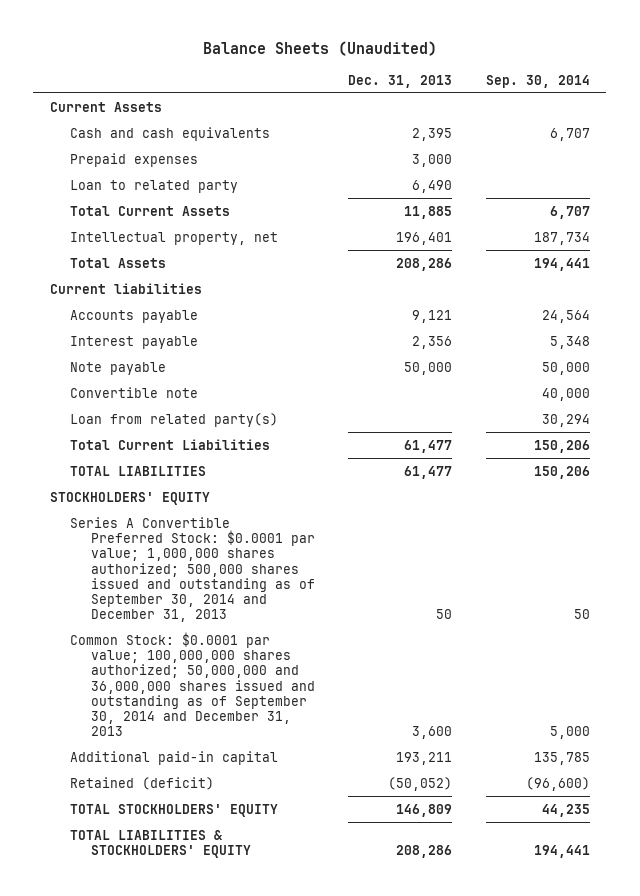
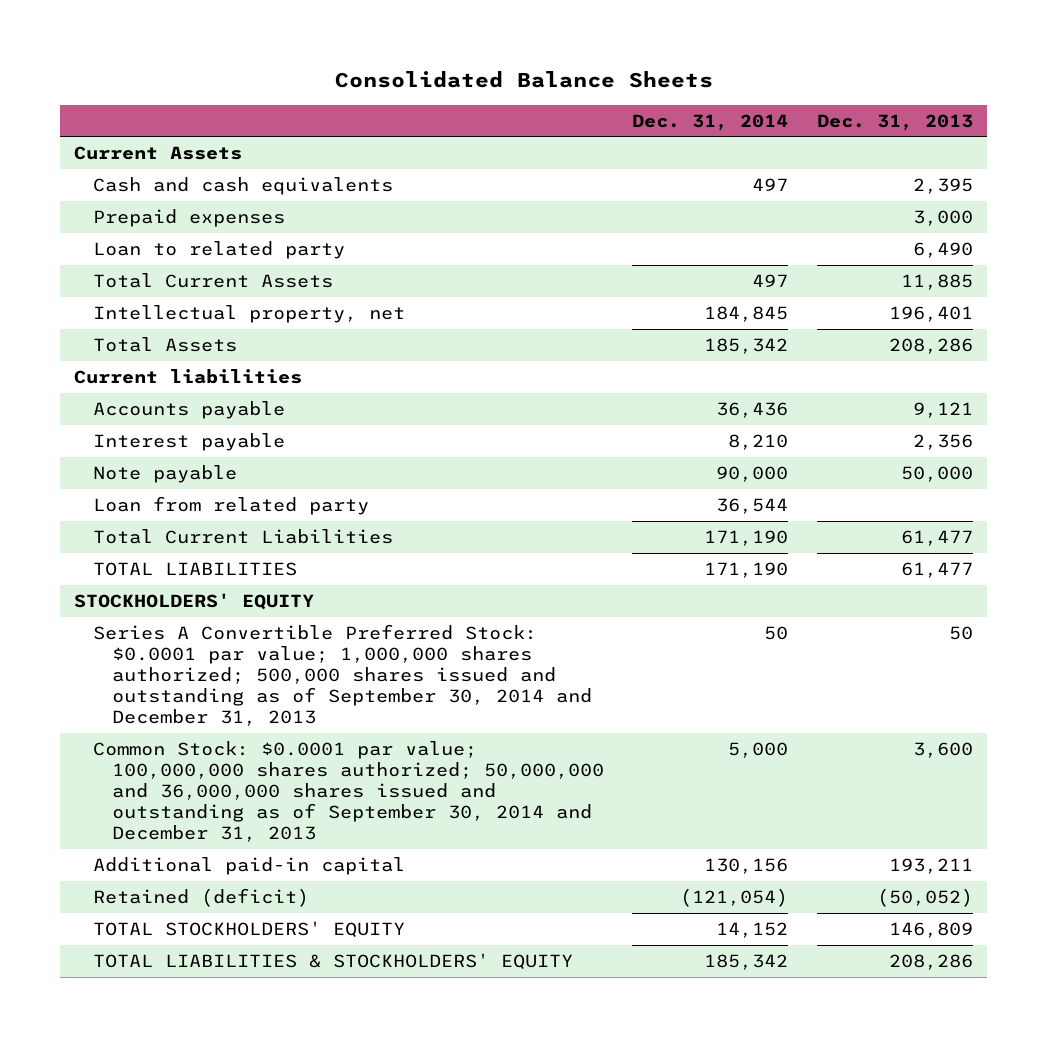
- Balance Sheets (Unaudited)
+ Consolidated Balance Sheets
- | Dec. 31, 2013 | Sep. 30, 2014
+ | Dec. 31, 2014 | Dec. 31, 2013
- Convertible note | | 40,000
- Loan from related party(s) | | 30,294
+ Loan from related party | 36,544 |

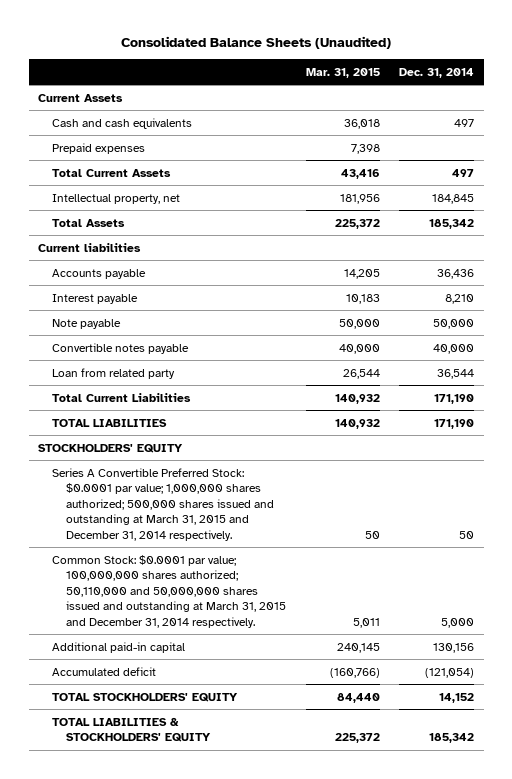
- Consolidated Balance Sheets
+ Consolidated Balance Sheets (Unaudited)
- | Dec. 31, 2014 | Dec. 31, 2013
+ | Mar. 31, 2015 | Dec. 31, 2014
- Loan to related party | | 6,490
- Note payable | 90,000 | 50,000
+ Note payable | 50,000 | 50,000
+ Convertible notes payable | 40,000 | 40,000
- Series A Convertible Preferred Stock: $0.0001 par value; 1,000,000 shares authorized; 500,000 shares issued and outstanding as of September 30, 2014 and December 31, 2013 | 50 | 50
- Common Stock: $0.0001 par value; 100,000,000 shares authorized; 50,000,000 and 36,000,000 shares issued and outstanding as of September 30, 2014 and December 31, 2013 | 5,000 | 3,600
+ Series A Convertible Preferred Stock: $0.0001 par value; 1,000,000 shares authorized; 500,000 shares issued and outstanding at March 31, 2015 and December 31, 2014 respectively. | 50 | 50
+ Common Stock: $0.0001 par value; 100,000,000 shares authorized; 50,110,000 and 50,000,000 shares issued and outstanding at March 31, 2015 and December 31, 2014 respectively. | 5,011 | 5,000
- Retained (deficit) | (121,054) | (50,052)
+ Accumulated deficit | (160,766) | (121,054)

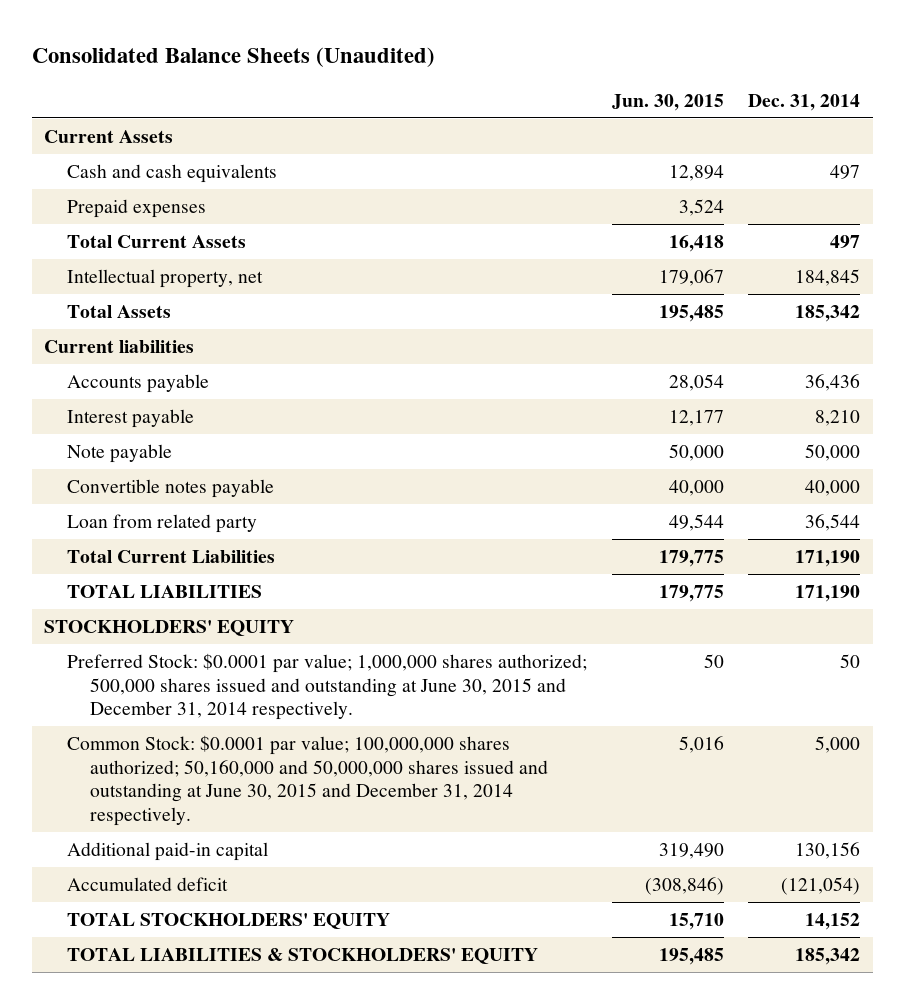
- | Mar. 31, 2015 | Dec. 31, 2014
+ | Jun. 30, 2015 | Dec. 31, 2014
- Series A Convertible Preferred Stock: $0.0001 par value; 1,000,000 shares authorized; 500,000 shares issued and outstanding at March 31, 2015 and December 31, 2014 respectively. | 50 | 50
- Common Stock: $0.0001 par value; 100,000,000 shares authorized; 50,110,000 and 50,000,000 shares issued and outstanding at March 31, 2015 and December 31, 2014 respectively. | 5,011 | 5,000
+ Preferred Stock: $0.0001 par value; 1,000,000 shares authorized; 500,000 shares issued and outstanding at June 30, 2015 and December 31, 2014 respectively. | 50 | 50
+ Common Stock: $0.0001 par value; 100,000,000 shares authorized; 50,160,000 and 50,000,000 shares issued and outstanding at June 30, 2015 and December 31, 2014 respectively. | 5,016 | 5,000

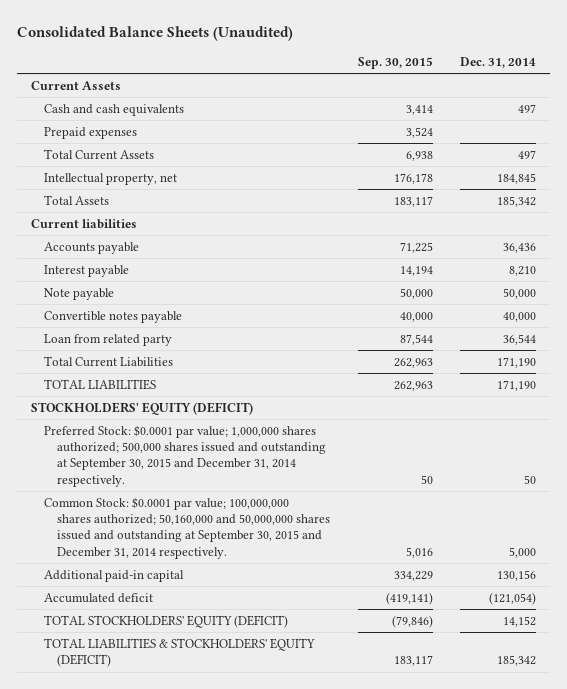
- | Jun. 30, 2015 | Dec. 31, 2014
+ | Sep. 30, 2015 | Dec. 31, 2014
- STOCKHOLDERS' EQUITY
- Preferred Stock: $0.0001 par value; 1,000,000 shares authorized; 500,000 shares issued and outstanding at June 30, 2015 and December 31, 2014 respectively. | 50 | 50
- Common Stock: $0.0001 par value; 100,000,000 shares authorized; 50,160,000 and 50,000,000 shares issued and outstanding at June 30, 2015 and December 31, 2014 respectively. | 5,016 | 5,000
+ STOCKHOLDERS' EQUITY (DEFICIT)
+ Preferred Stock: $0.0001 par value; 1,000,000 shares authorized; 500,000 shares issued and outstanding at September 30, 2015 and December 31, 2014 respectively. | 50 | 50
+ Common Stock: $0.0001 par value; 100,000,000 shares authorized; 50,160,000 and 50,000,000 shares issued and outstanding at September 30, 2015 and December 31, 2014 respectively. | 5,016 | 5,000
- TOTAL STOCKHOLDERS' EQUITY | 15,710 | 14,152
- TOTAL LIABILITIES & STOCKHOLDERS' EQUITY | 195,485 | 185,342
+ TOTAL STOCKHOLDERS' EQUITY (DEFICIT) | (79,846) | 14,152
+ TOTAL LIABILITIES & STOCKHOLDERS' EQUITY (DEFICIT) | 183,117 | 185,342

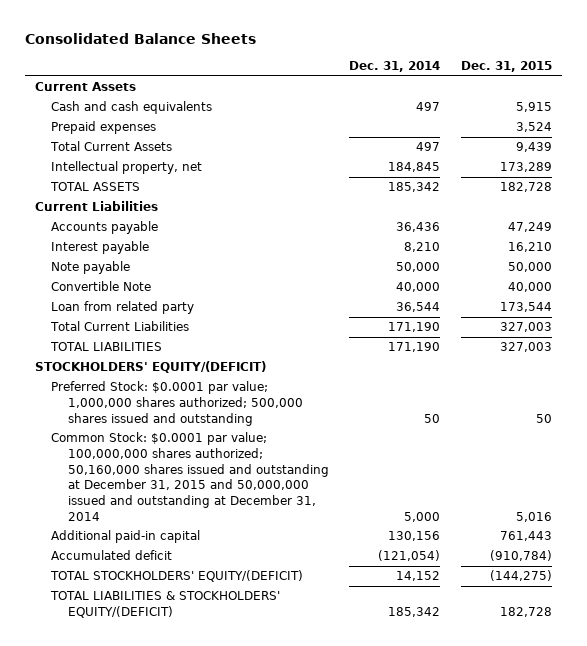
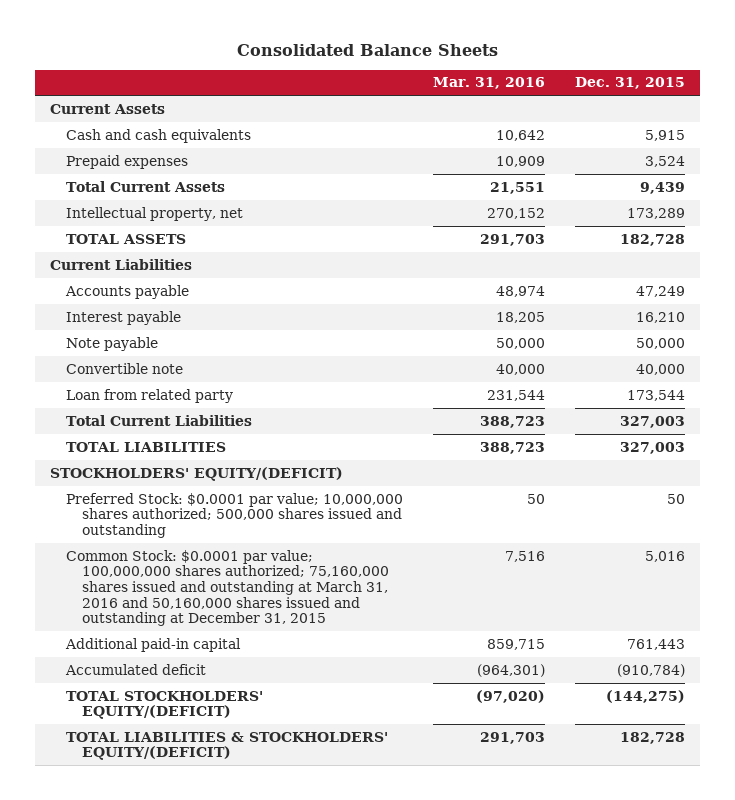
- | Dec. 31, 2014 | Dec. 31, 2015
+ | Mar. 31, 2016 | Dec. 31, 2015
- Convertible Note | 40,000 | 40,000
+ Convertible note | 40,000 | 40,000
- Preferred Stock: $0.0001 par value; 1,000,000 shares authorized; 500,000 shares issued and outstanding | 50 | 50
- Common Stock: $0.0001 par value; 100,000,000 shares authorized; 50,160,000 shares issued and outstanding at December 31, 2015 and 50,000,000 issued and outstanding at December 31, 2014 | 5,000 | 5,016
+ Preferred Stock: $0.0001 par value; 10,000,000 shares authorized; 500,000 shares issued and outstanding | 50 | 50
+ Common Stock: $0.0001 par value; 100,000,000 shares authorized; 75,160,000 shares issued and outstanding at March 31, 2016 and 50,160,000 shares issued and outstanding at December 31, 2015 | 7,516 | 5,016

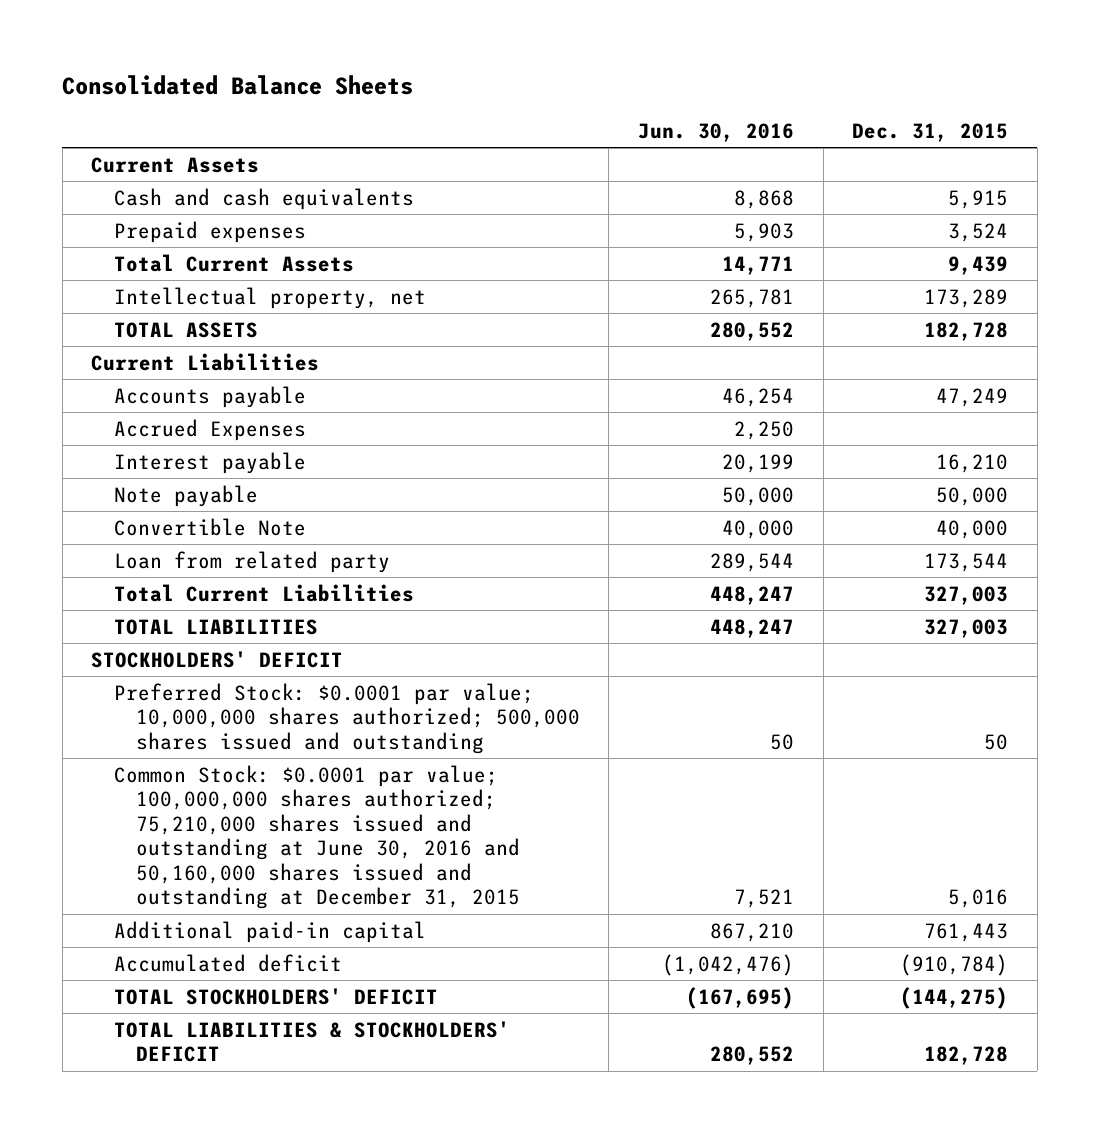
- | Mar. 31, 2016 | Dec. 31, 2015
+ | Jun. 30, 2016 | Dec. 31, 2015
+ Accrued Expenses | 2,250 |
- Convertible note | 40,000 | 40,000
+ Convertible Note | 40,000 | 40,000
- STOCKHOLDERS' EQUITY/(DEFICIT)
+ STOCKHOLDERS' DEFICIT
- Common Stock: $0.0001 par value; 100,000,000 shares authorized; 75,160,000 shares issued and outstanding at March 31, 2016 and 50,160,000 shares issued and outstanding at December 31, 2015 | 7,516 | 5,016
+ Common Stock: $0.0001 par value; 100,000,000 shares authorized; 75,210,000 shares issued and outstanding at June 30, 2016 and 50,160,000 shares issued and outstanding at December 31, 2015 | 7,521 | 5,016
- TOTAL STOCKHOLDERS' EQUITY/(DEFICIT) | (97,020) | (144,275)
- TOTAL LIABILITIES & STOCKHOLDERS' EQUITY/(DEFICIT) | 291,703 | 182,728
+ TOTAL STOCKHOLDERS' DEFICIT | (167,695) | (144,275)
+ TOTAL LIABILITIES & STOCKHOLDERS' DEFICIT | 280,552 | 182,728

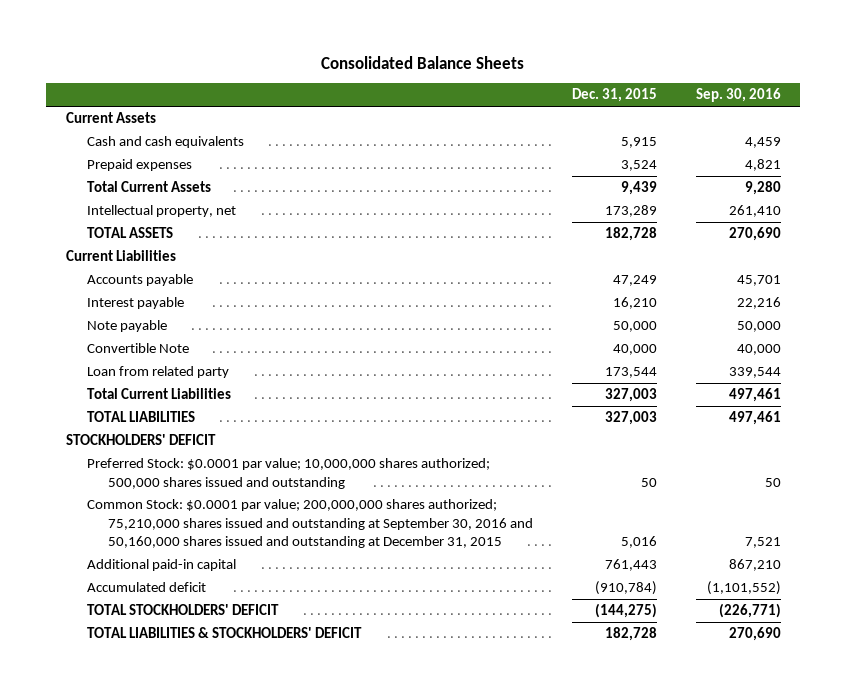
- | Jun. 30, 2016 | Dec. 31, 2015
+ | Dec. 31, 2015 | Sep. 30, 2016
- Accrued Expenses | 2,250 |
- Common Stock: $0.0001 par value; 100,000,000 shares authorized; 75,210,000 shares issued and outstanding at June 30, 2016 and 50,160,000 shares issued and outstanding at December 31, 2015 | 7,521 | 5,016
+ Common Stock: $0.0001 par value; 200,000,000 shares authorized; 75,210,000 shares issued and outstanding at September 30, 2016 and 50,160,000 shares issued and outstanding at December 31, 2015 | 5,016 | 7,521

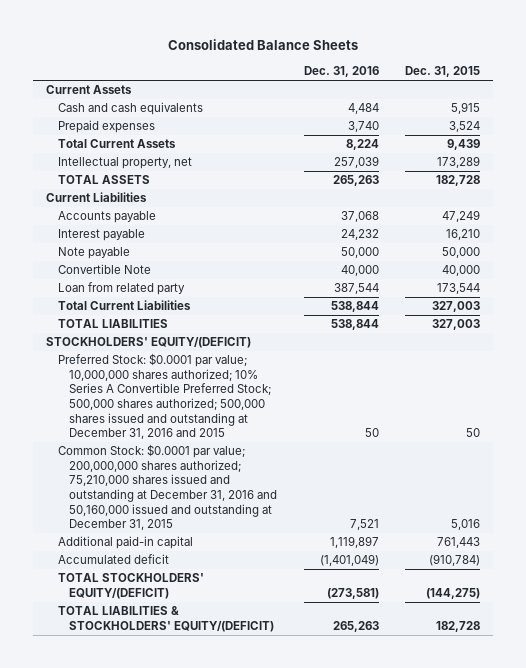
- | Dec. 31, 2015 | Sep. 30, 2016
+ | Dec. 31, 2016 | Dec. 31, 2015
- STOCKHOLDERS' DEFICIT
- Preferred Stock: $0.0001 par value; 10,000,000 shares authorized; 500,000 shares issued and outstanding | 50 | 50
- Common Stock: $0.0001 par value; 200,000,000 shares authorized; 75,210,000 shares issued and outstanding at September 30, 2016 and 50,160,000 shares issued and outstanding at December 31, 2015 | 5,016 | 7,521
+ STOCKHOLDERS' EQUITY/(DEFICIT)
+ Preferred Stock: $0.0001 par value; 10,000,000 shares authorized; 10% Series A Convertible Preferred Stock; 500,000 shares authorized; 500,000 shares issued and outstanding at December 31, 2016 and 2015 | 50 | 50
+ Common Stock: $0.0001 par value; 200,000,000 shares authorized; 75,210,000 shares issued and outstanding at December 31, 2016 and 50,160,000 issued and outstanding at December 31, 2015 | 7,521 | 5,016
- TOTAL STOCKHOLDERS' DEFICIT | (144,275) | (226,771)
- TOTAL LIABILITIES & STOCKHOLDERS' DEFICIT | 182,728 | 270,690
+ TOTAL STOCKHOLDERS' EQUITY/(DEFICIT) | (273,581) | (144,275)
+ TOTAL LIABILITIES & STOCKHOLDERS' EQUITY/(DEFICIT) | 265,263 | 182,728

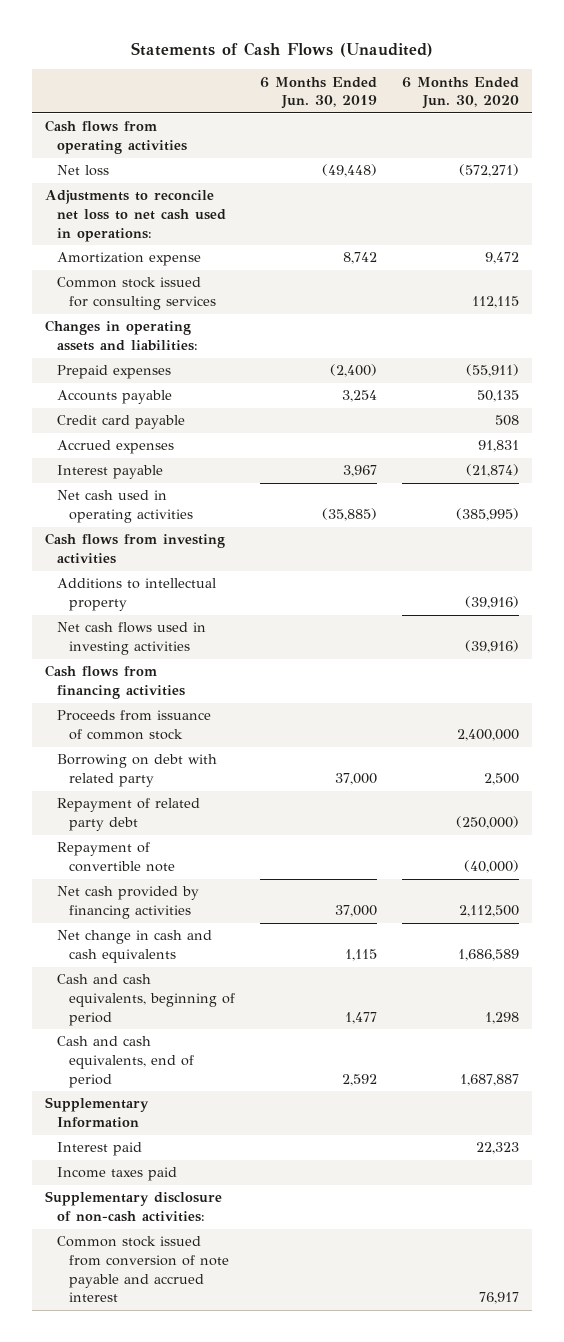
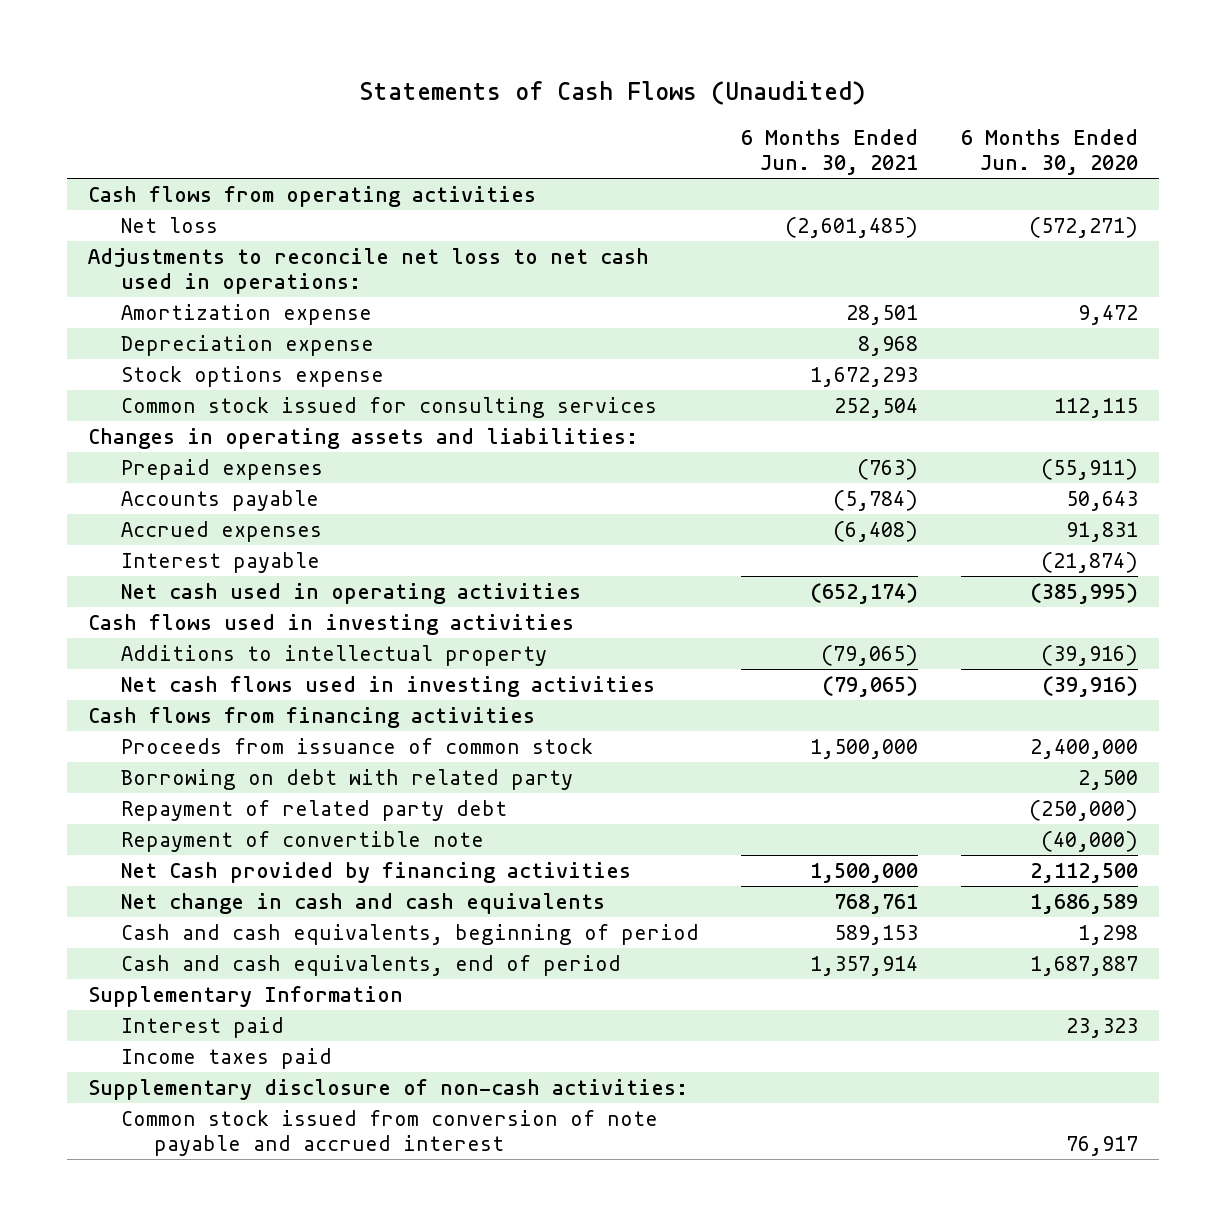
- | 6 Months Ended Jun. 30, 2019 | 6 Months Ended Jun. 30, 2020
+ | 6 Months Ended Jun. 30, 2021 | 6 Months Ended Jun. 30, 2020
+ Depreciation expense | 8,968 |
+ Stock options expense | 1,672,293 |
- Accounts payable | 3,254 | 50,135
- Credit card payable | | 508
+ Accounts payable | (5,784) | 50,643
- Cash flows from investing activities
+ Cash flows used in investing activities
- Net cash provided by financing activities | 37,000 | 2,112,500
+ Net Cash provided by financing activities | 1,500,000 | 2,112,500
- Interest paid | | 22,323
+ Interest paid | | 23,323

